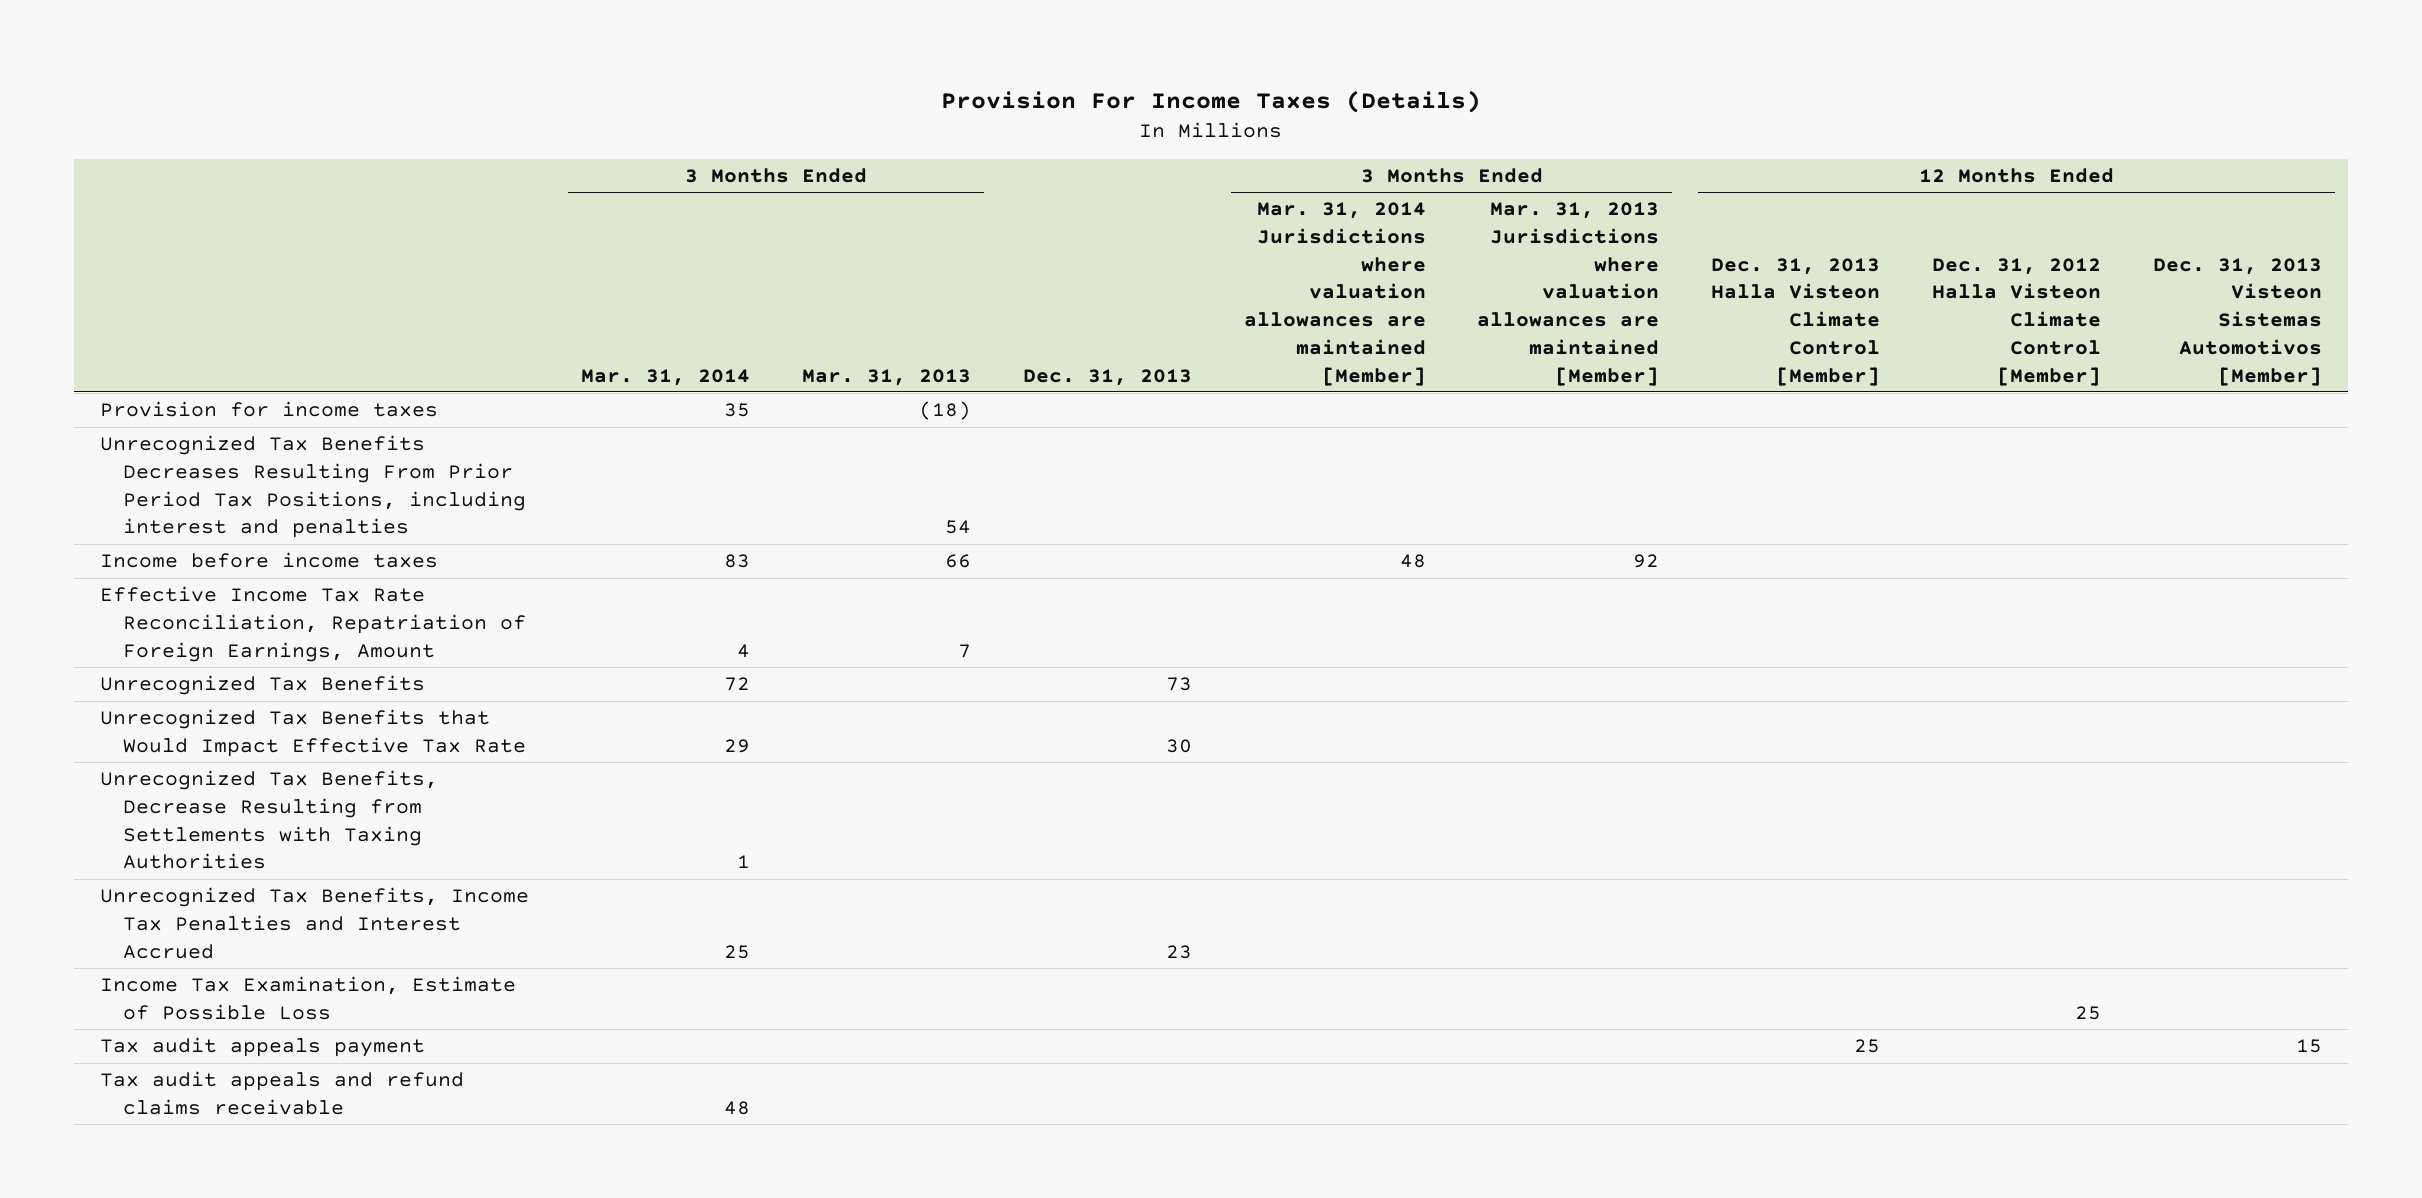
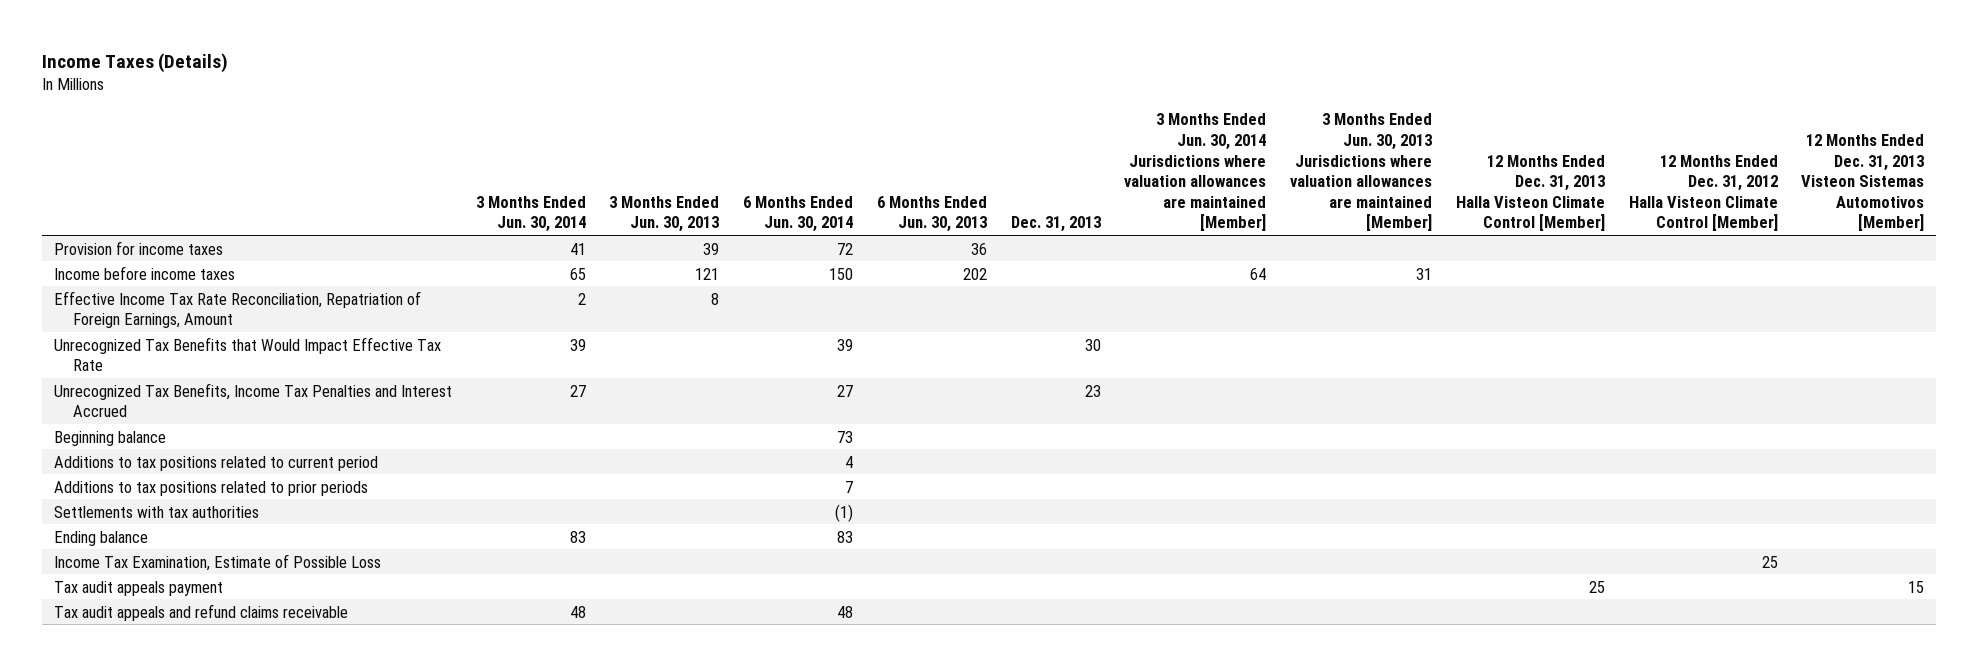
- Provision For Income Taxes (Details)
+ Income Taxes (Details)
- | 3 Months Ended Mar. 31, 2014 | 3 Months Ended Mar. 31, 2013 | Dec. 31, 2013 | 3 Months Ended Mar. 31, 2014 Jurisdictions where valuation allowances are maintained [Member] | 3 Months Ended Mar. 31, 2013 Jurisdictions where valuation allowances are maintained [Member] | 12 Months Ended Dec. 31, 2013 Halla Visteon Climate Control [Member] | 12 Months Ended Dec. 31, 2012 Halla Visteon Climate Control [Member] | 12 Months Ended Dec. 31, 2013 Visteon Sistemas Automotivos [Member]
+ | 3 Months Ended Jun. 30, 2014 | 3 Months Ended Jun. 30, 2013 | 6 Months Ended Jun. 30, 2014 | 6 Months Ended Jun. 30, 2013 | Dec. 31, 2013 | 3 Months Ended Jun. 30, 2014 Jurisdictions where valuation allowances are maintained [Member] | 3 Months Ended Jun. 30, 2013 Jurisdictions where valuation allowances are maintained [Member] | 12 Months Ended Dec. 31, 2013 Halla Visteon Climate Control [Member] | 12 Months Ended Dec. 31, 2012 Halla Visteon Climate Control [Member] | 12 Months Ended Dec. 31, 2013 Visteon Sistemas Automotivos [Member]
- Unrecognized Tax Benefits Decreases Resulting From Prior Period Tax Positions, including interest and penalties | | 54 | | | | | |
- Unrecognized Tax Benefits | 72 | | 73 | | | | |
- Unrecognized Tax Benefits, Decrease Resulting from Settlements with Taxing Authorities | 1 | | | | | | |
+ Beginning balance | | | 73 | | | | | | |
+ Additions to tax positions related to current period | | | 4 | | | | | | |
+ Additions to tax positions related to prior periods | | | 7 | | | | | | |
+ Settlements with tax authorities | | | (1) | | | | | | |
+ Ending balance | 83 | | 83 | | | | | | |

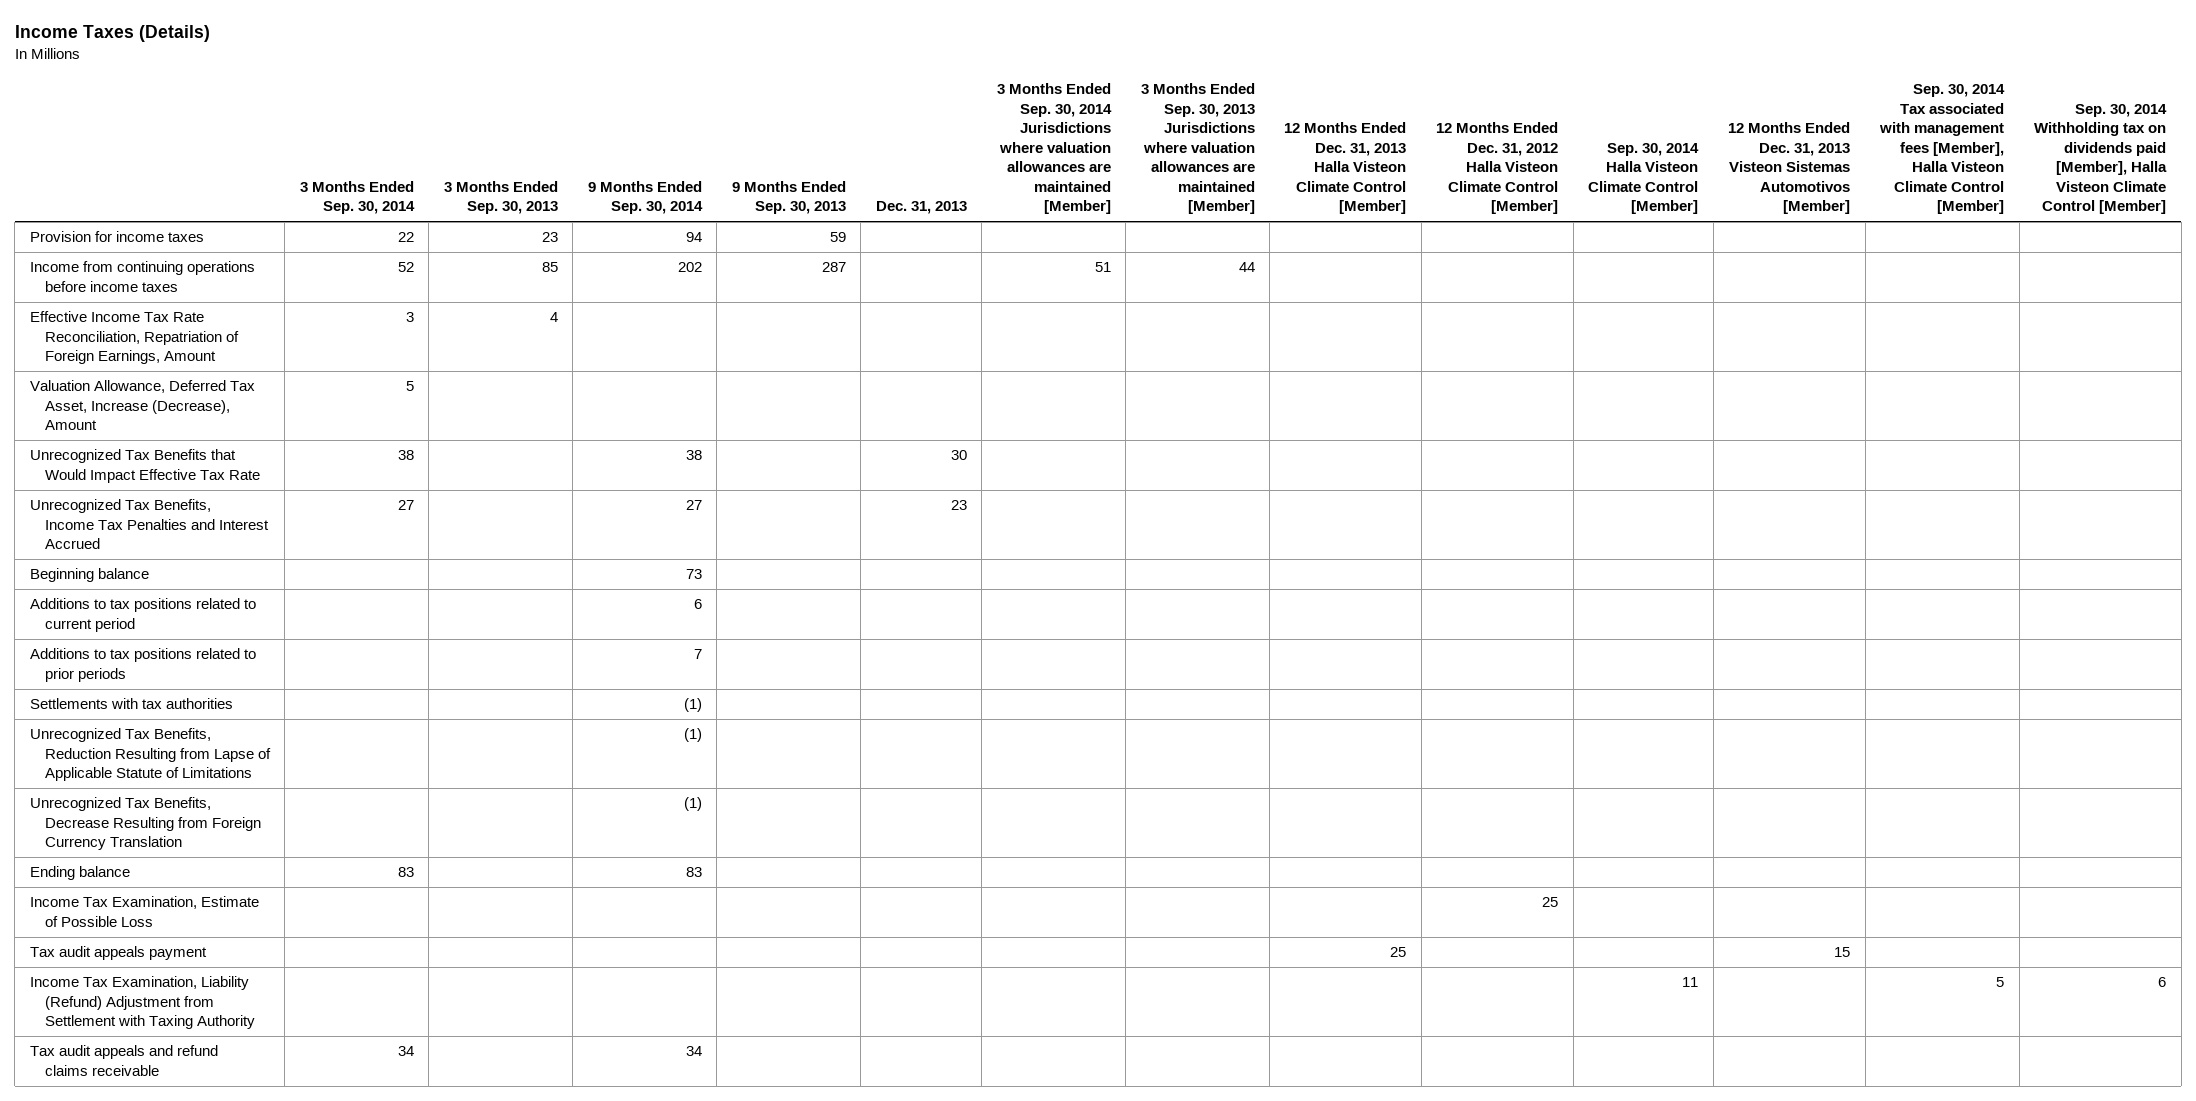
- | 3 Months Ended Jun. 30, 2014 | 3 Months Ended Jun. 30, 2013 | 6 Months Ended Jun. 30, 2014 | 6 Months Ended Jun. 30, 2013 | Dec. 31, 2013 | 3 Months Ended Jun. 30, 2014 Jurisdictions where valuation allowances are maintained [Member] | 3 Months Ended Jun. 30, 2013 Jurisdictions where valuation allowances are maintained [Member] | 12 Months Ended Dec. 31, 2013 Halla Visteon Climate Control [Member] | 12 Months Ended Dec. 31, 2012 Halla Visteon Climate Control [Member] | 12 Months Ended Dec. 31, 2013 Visteon Sistemas Automotivos [Member]
+ | 3 Months Ended Sep. 30, 2014 | 3 Months Ended Sep. 30, 2013 | 9 Months Ended Sep. 30, 2014 | 9 Months Ended Sep. 30, 2013 | Dec. 31, 2013 | 3 Months Ended Sep. 30, 2014 Jurisdictions where valuation allowances are maintained [Member] | 3 Months Ended Sep. 30, 2013 Jurisdictions where valuation allowances are maintained [Member] | 12 Months Ended Dec. 31, 2013 Halla Visteon Climate Control [Member] | 12 Months Ended Dec. 31, 2012 Halla Visteon Climate Control [Member] | Sep. 30, 2014 Halla Visteon Climate Control [Member] | 12 Months Ended Dec. 31, 2013 Visteon Sistemas Automotivos [Member] | Sep. 30, 2014 Tax associated with management fees [Member], Halla Visteon Climate Control [Member] | Sep. 30, 2014 Withholding tax on dividends paid [Member], Halla Visteon Climate Control [Member]
- Income before income taxes | 65 | 121 | 150 | 202 | | 64 | 31 | | |
+ Income from continuing operations before income taxes | 52 | 85 | 202 | 287 | | 51 | 44 | | | | | |
+ Valuation Allowance, Deferred Tax Asset, Increase (Decrease), Amount | 5 | | | | | | | | | | | |
+ Unrecognized Tax Benefits, Reduction Resulting from Lapse of Applicable Statute of Limitations | | | (1) | | | | | | | | | |
+ Unrecognized Tax Benefits, Decrease Resulting from Foreign Currency Translation | | | (1) | | | | | | | | | |
+ Income Tax Examination, Liability (Refund) Adjustment from Settlement with Taxing Authority | | | | | | | | | | 11 | | 5 | 6

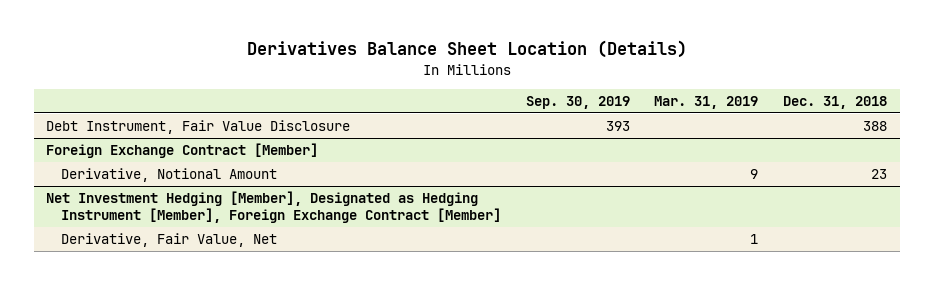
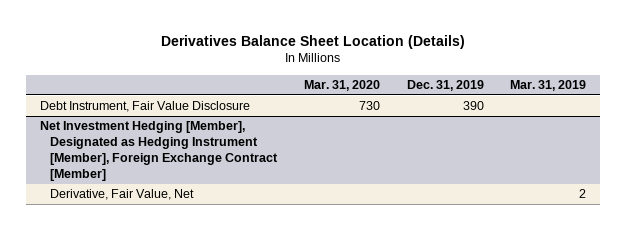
- | Sep. 30, 2019 | Mar. 31, 2019 | Dec. 31, 2018
+ | Mar. 31, 2020 | Dec. 31, 2019 | Mar. 31, 2019
- Foreign Exchange Contract [Member]
- Derivative, Notional Amount | | 9 | 23
@ Net Investment Hedging [Member], Designated as Hedging Instrument [Member], Foreign Exchange Contract [Member]
- Derivative, Fair Value, Net | | 1 |
+ Derivative, Fair Value, Net | | | 2

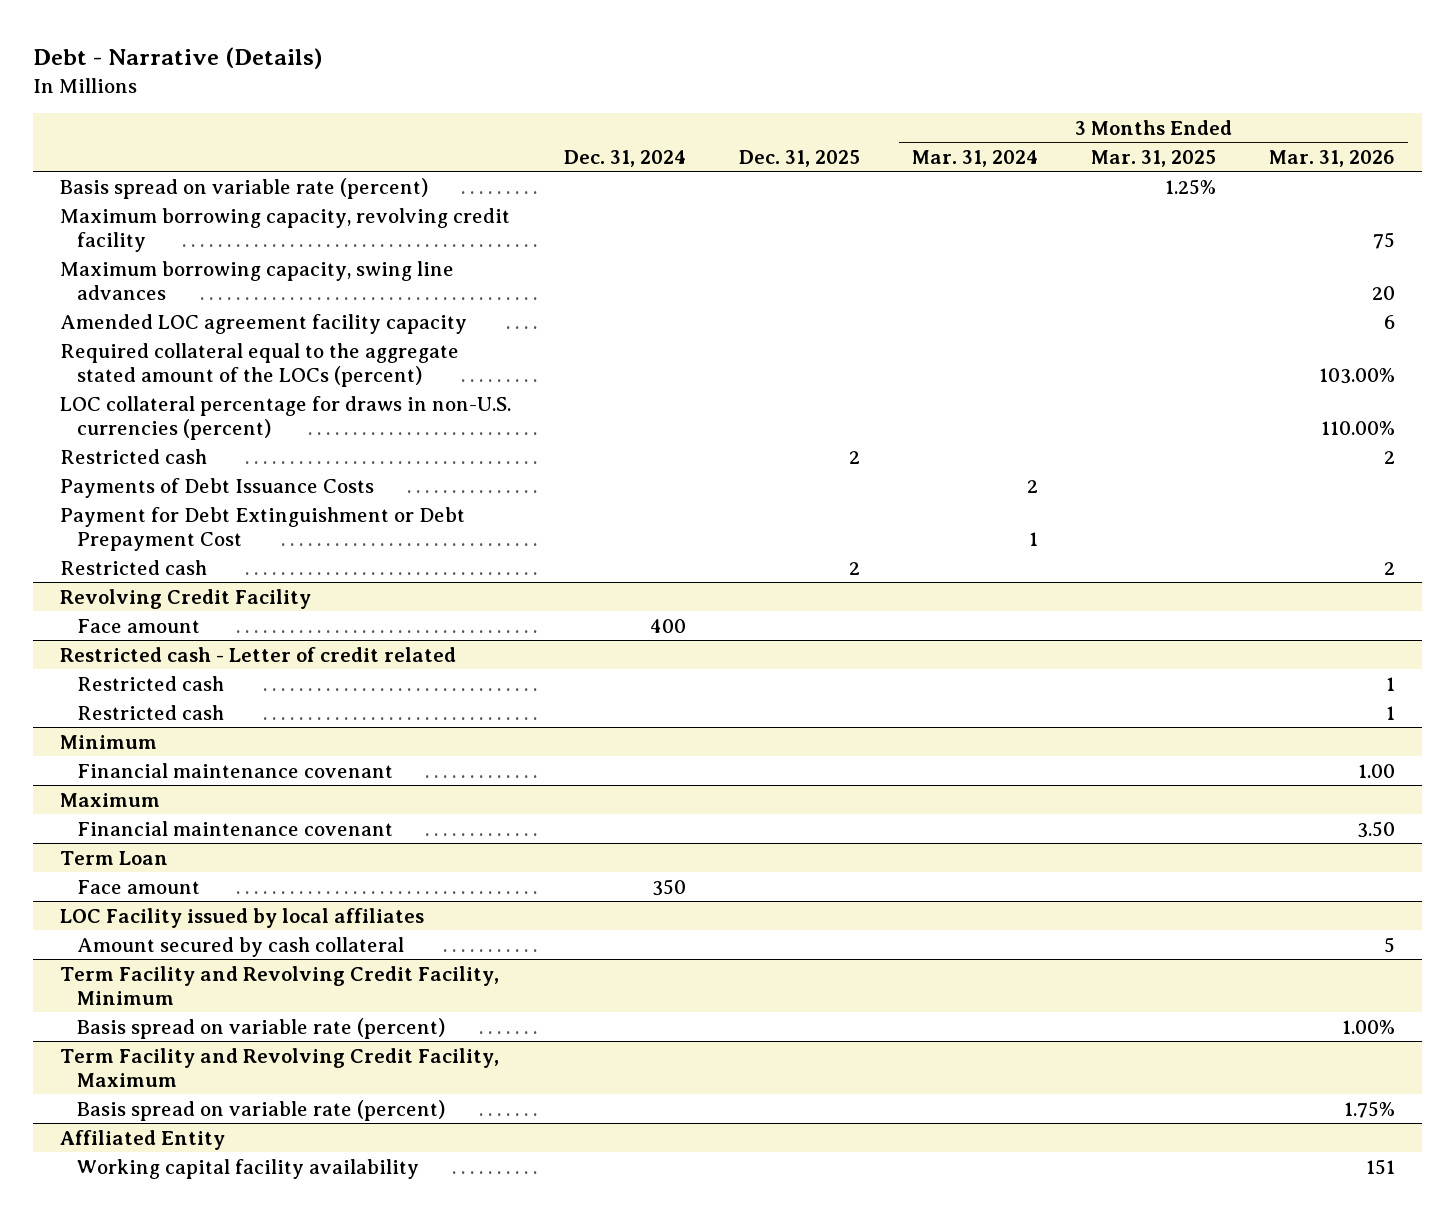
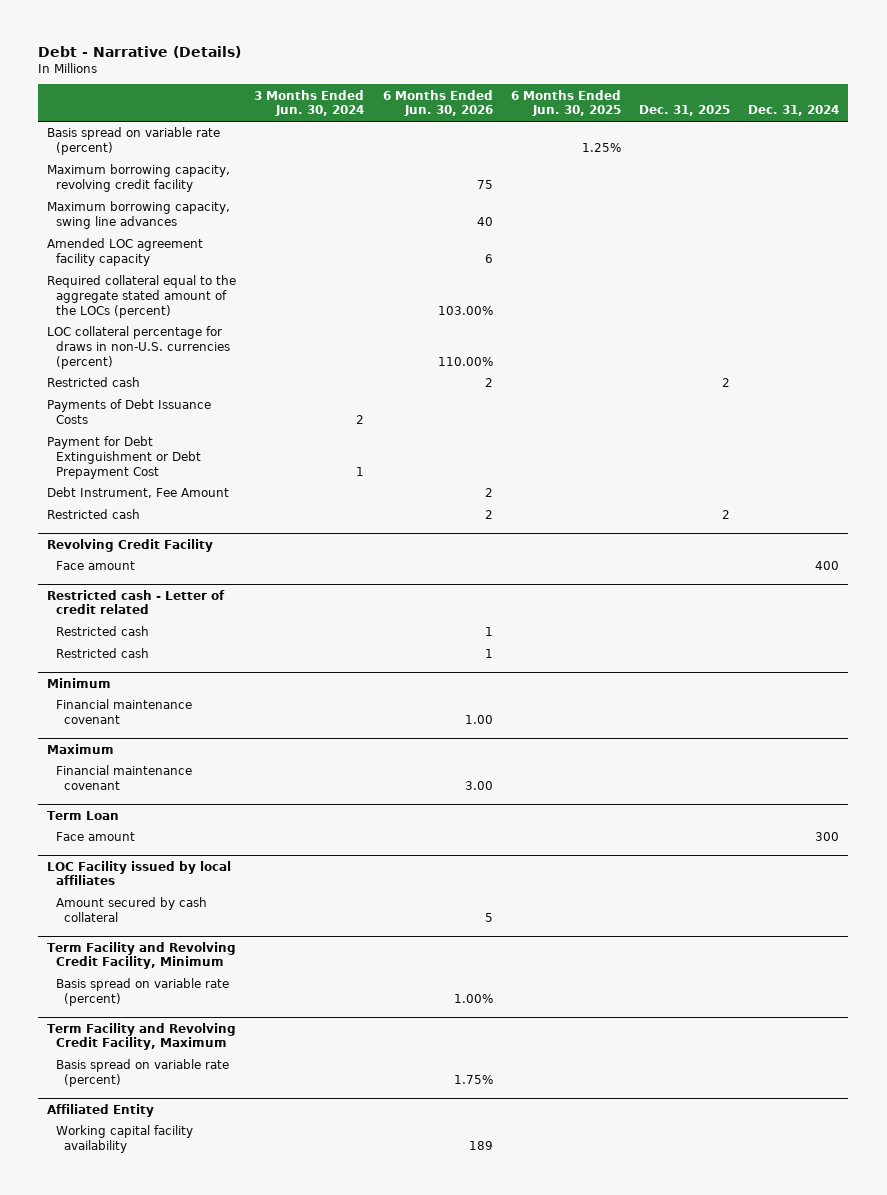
- | Dec. 31, 2024 | Dec. 31, 2025 | 3 Months Ended Mar. 31, 2024 | 3 Months Ended Mar. 31, 2025 | 3 Months Ended Mar. 31, 2026
+ | 3 Months Ended Jun. 30, 2024 | 6 Months Ended Jun. 30, 2026 | 6 Months Ended Jun. 30, 2025 | Dec. 31, 2025 | Dec. 31, 2024
+ Debt Instrument, Fee Amount | | 2 | | |
@ Term Loan
- Face amount | 350 | | | |
+ Face amount | | | | | 300

